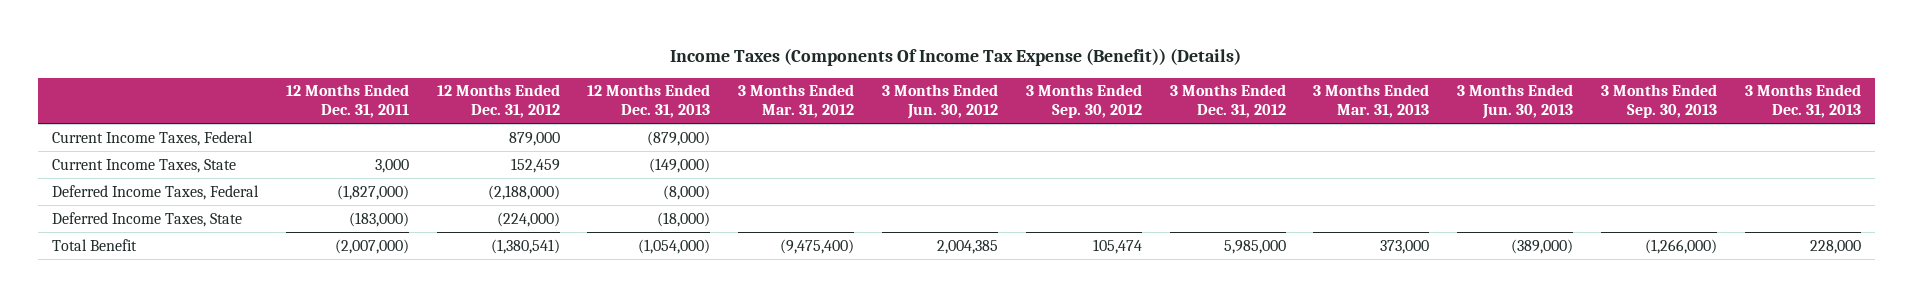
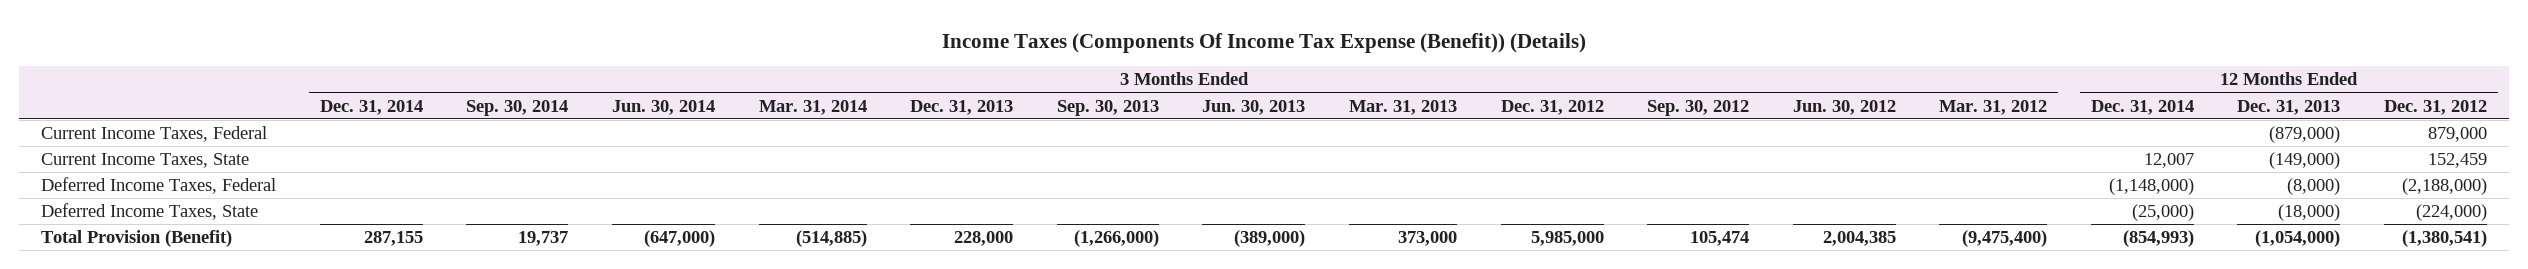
- | 12 Months Ended Dec. 31, 2011 | 12 Months Ended Dec. 31, 2012 | 12 Months Ended Dec. 31, 2013 | 3 Months Ended Mar. 31, 2012 | 3 Months Ended Jun. 30, 2012 | 3 Months Ended Sep. 30, 2012 | 3 Months Ended Dec. 31, 2012 | 3 Months Ended Mar. 31, 2013 | 3 Months Ended Jun. 30, 2013 | 3 Months Ended Sep. 30, 2013 | 3 Months Ended Dec. 31, 2013
+ | 3 Months Ended Dec. 31, 2014 | 3 Months Ended Sep. 30, 2014 | 3 Months Ended Jun. 30, 2014 | 3 Months Ended Mar. 31, 2014 | 3 Months Ended Dec. 31, 2013 | 3 Months Ended Sep. 30, 2013 | 3 Months Ended Jun. 30, 2013 | 3 Months Ended Mar. 31, 2013 | 3 Months Ended Dec. 31, 2012 | 3 Months Ended Sep. 30, 2012 | 3 Months Ended Jun. 30, 2012 | 3 Months Ended Mar. 31, 2012 | 12 Months Ended Dec. 31, 2014 | 12 Months Ended Dec. 31, 2013 | 12 Months Ended Dec. 31, 2012
- Total Benefit | (2,007,000) | (1,380,541) | (1,054,000) | (9,475,400) | 2,004,385 | 105,474 | 5,985,000 | 373,000 | (389,000) | (1,266,000) | 228,000
+ Total Provision (Benefit) | 287,155 | 19,737 | (647,000) | (514,885) | 228,000 | (1,266,000) | (389,000) | 373,000 | 5,985,000 | 105,474 | 2,004,385 | (9,475,400) | (854,993) | (1,054,000) | (1,380,541)

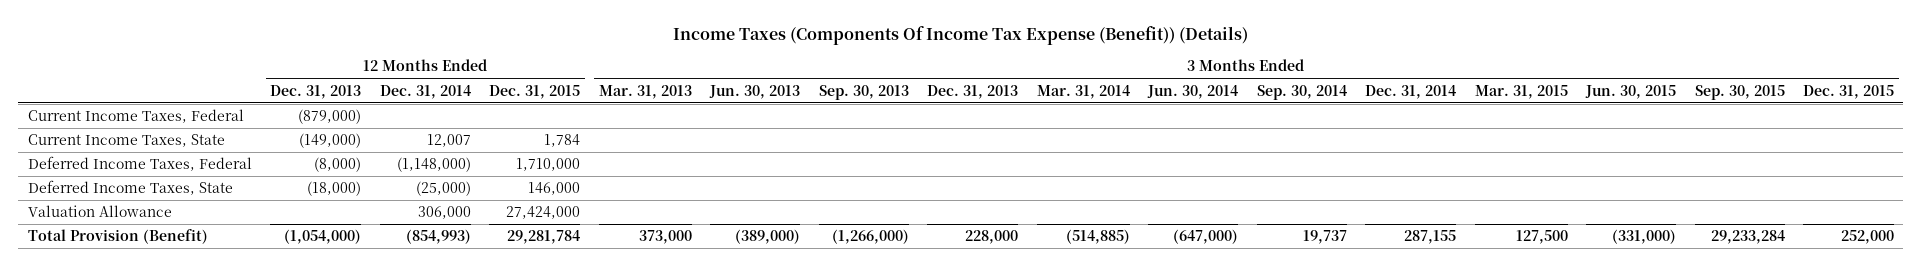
- | 3 Months Ended Dec. 31, 2014 | 3 Months Ended Sep. 30, 2014 | 3 Months Ended Jun. 30, 2014 | 3 Months Ended Mar. 31, 2014 | 3 Months Ended Dec. 31, 2013 | 3 Months Ended Sep. 30, 2013 | 3 Months Ended Jun. 30, 2013 | 3 Months Ended Mar. 31, 2013 | 3 Months Ended Dec. 31, 2012 | 3 Months Ended Sep. 30, 2012 | 3 Months Ended Jun. 30, 2012 | 3 Months Ended Mar. 31, 2012 | 12 Months Ended Dec. 31, 2014 | 12 Months Ended Dec. 31, 2013 | 12 Months Ended Dec. 31, 2012
+ | 12 Months Ended Dec. 31, 2013 | 12 Months Ended Dec. 31, 2014 | 12 Months Ended Dec. 31, 2015 | 3 Months Ended Mar. 31, 2013 | 3 Months Ended Jun. 30, 2013 | 3 Months Ended Sep. 30, 2013 | 3 Months Ended Dec. 31, 2013 | 3 Months Ended Mar. 31, 2014 | 3 Months Ended Jun. 30, 2014 | 3 Months Ended Sep. 30, 2014 | 3 Months Ended Dec. 31, 2014 | 3 Months Ended Mar. 31, 2015 | 3 Months Ended Jun. 30, 2015 | 3 Months Ended Sep. 30, 2015 | 3 Months Ended Dec. 31, 2015
+ Valuation Allowance | | 306,000 | 27,424,000 | | | | | | | | | | | |

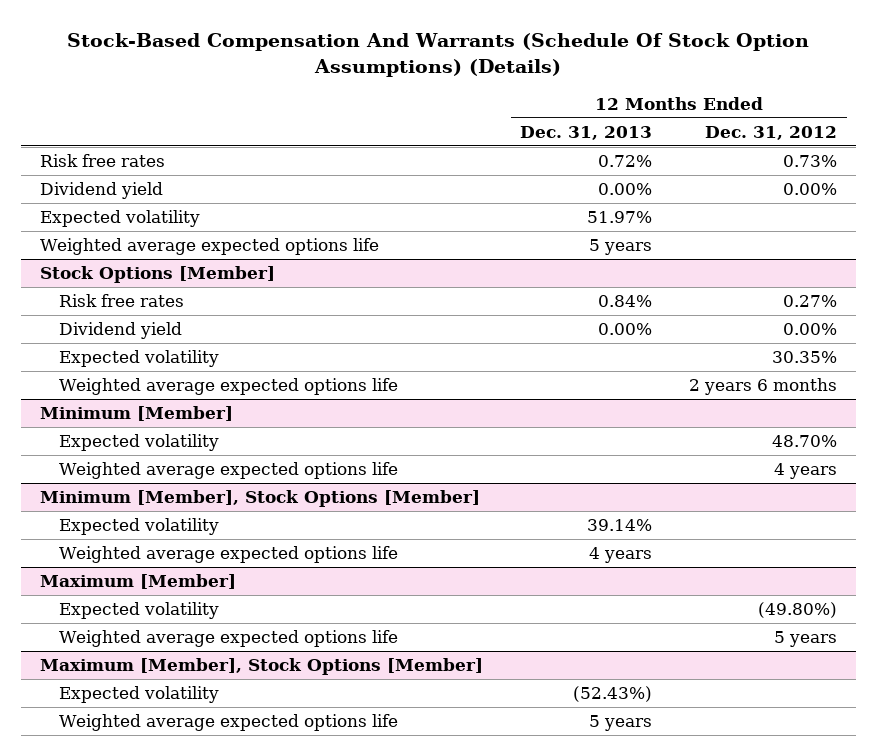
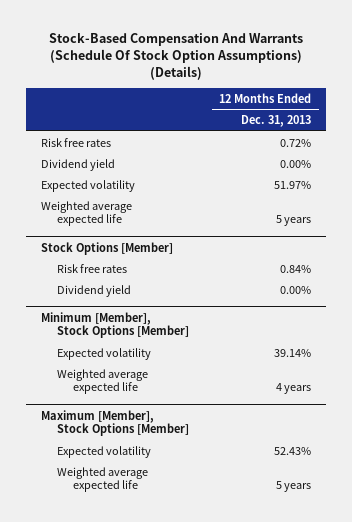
- | 12 Months Ended Dec. 31, 2013 | 12 Months Ended Dec. 31, 2012
+ | 12 Months Ended Dec. 31, 2013
- Weighted average expected options life | 5 years |
+ Weighted average expected life | 5 years
@ Stock Options [Member]
- Expected volatility | | 30.35%
- Weighted average expected options life | | 2 years 6 months
- Minimum [Member]
- Expected volatility | | 48.70%
- Weighted average expected options life | | 4 years
@ Minimum [Member], Stock Options [Member]
- Weighted average expected options life | 4 years |
- Maximum [Member]
- Expected volatility | | (49.80%)
- Weighted average expected options life | | 5 years
@ Minimum [Member], Stock Options [Member]
+ Weighted average expected life | 4 years
@ Maximum [Member], Stock Options [Member]
- Expected volatility | (52.43%) |
- Weighted average expected options life | 5 years |
+ Expected volatility | 52.43%
+ Weighted average expected life | 5 years

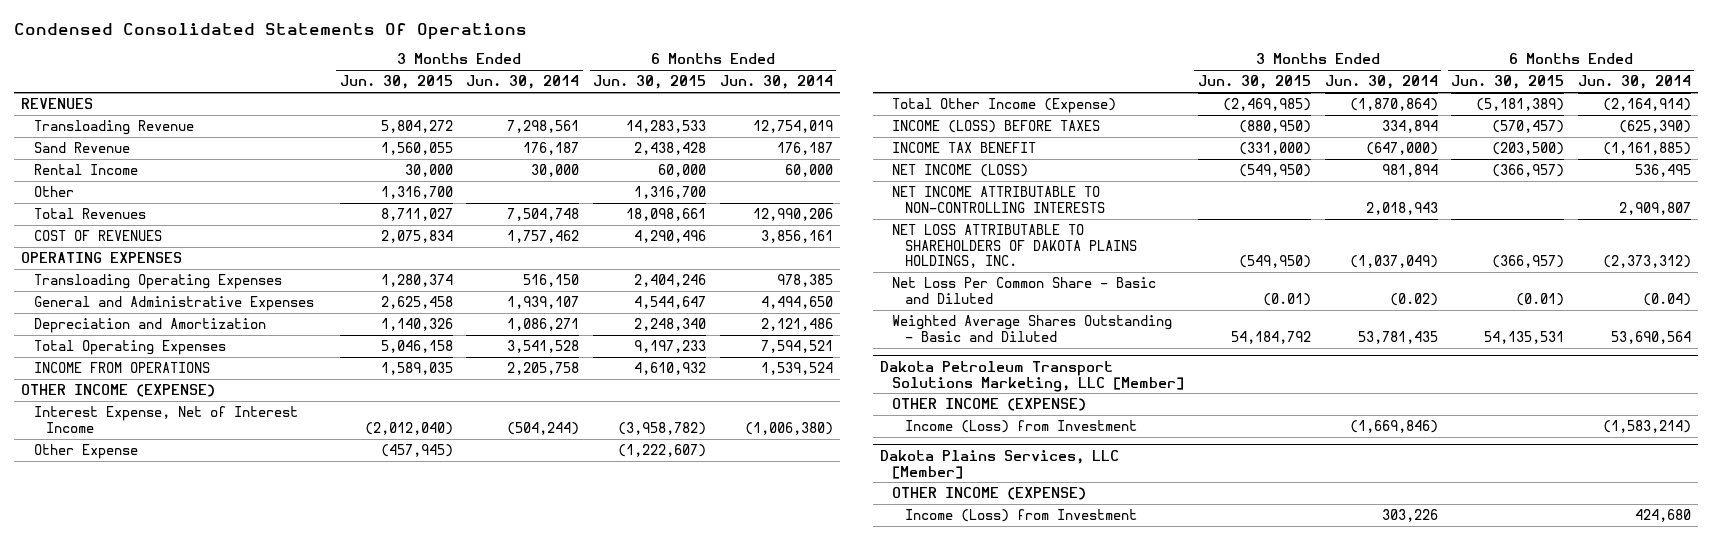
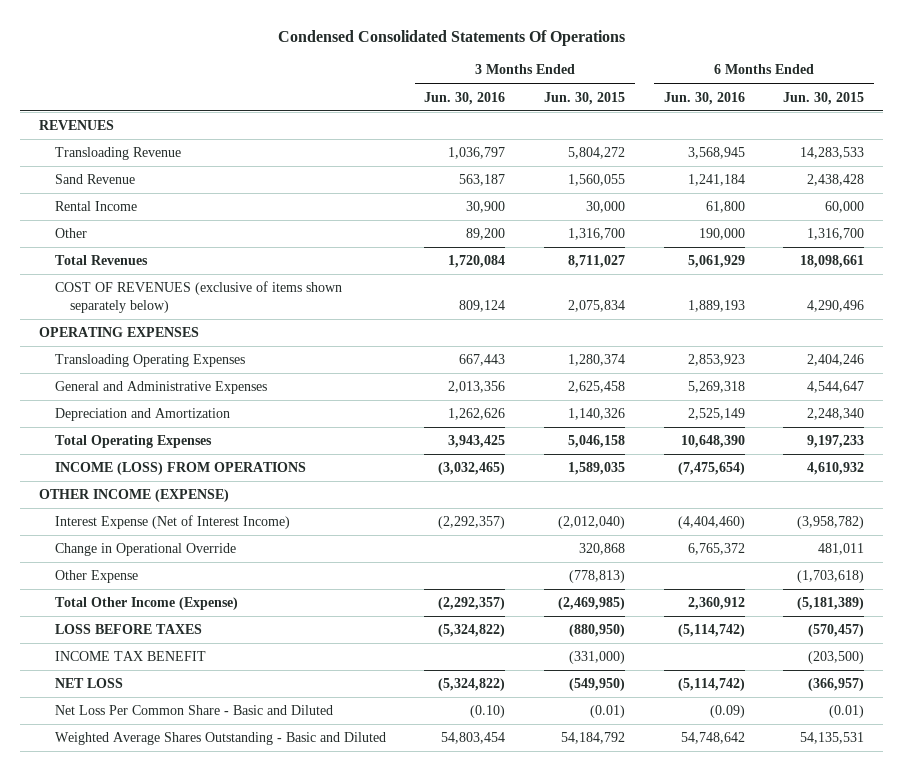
- | 3 Months Ended Jun. 30, 2015 | 3 Months Ended Jun. 30, 2014 | 6 Months Ended Jun. 30, 2015 | 6 Months Ended Jun. 30, 2014
+ | 3 Months Ended Jun. 30, 2016 | 3 Months Ended Jun. 30, 2015 | 6 Months Ended Jun. 30, 2016 | 6 Months Ended Jun. 30, 2015
- COST OF REVENUES | 2,075,834 | 1,757,462 | 4,290,496 | 3,856,161
+ COST OF REVENUES (exclusive of items shown separately below) | 809,124 | 2,075,834 | 1,889,193 | 4,290,496
- INCOME FROM OPERATIONS | 1,589,035 | 2,205,758 | 4,610,932 | 1,539,524
+ INCOME (LOSS) FROM OPERATIONS | (3,032,465) | 1,589,035 | (7,475,654) | 4,610,932
- Interest Expense, Net of Interest Income | (2,012,040) | (504,244) | (3,958,782) | (1,006,380)
- Other Expense | (457,945) | | (1,222,607) |
+ Interest Expense (Net of Interest Income) | (2,292,357) | (2,012,040) | (4,404,460) | (3,958,782)
+ Change in Operational Override | | 320,868 | 6,765,372 | 481,011
+ Other Expense | | (778,813) | | (1,703,618)
- INCOME (LOSS) BEFORE TAXES | (880,950) | 334,894 | (570,457) | (625,390)
+ LOSS BEFORE TAXES | (5,324,822) | (880,950) | (5,114,742) | (570,457)
- NET INCOME (LOSS) | (549,950) | 981,894 | (366,957) | 536,495
- NET INCOME ATTRIBUTABLE TO NON-CONTROLLING INTERESTS | | 2,018,943 | | 2,909,807
- NET LOSS ATTRIBUTABLE TO SHAREHOLDERS OF DAKOTA PLAINS HOLDINGS, INC. | (549,950) | (1,037,049) | (366,957) | (2,373,312)
+ NET LOSS | (5,324,822) | (549,950) | (5,114,742) | (366,957)
- Dakota Petroleum Transport Solutions Marketing, LLC [Member]
- OTHER INCOME (EXPENSE)
- Income (Loss) from Investment | | (1,669,846) | | (1,583,214)
- Dakota Plains Services, LLC [Member]
- OTHER INCOME (EXPENSE)
- Income (Loss) from Investment | | 303,226 | | 424,680

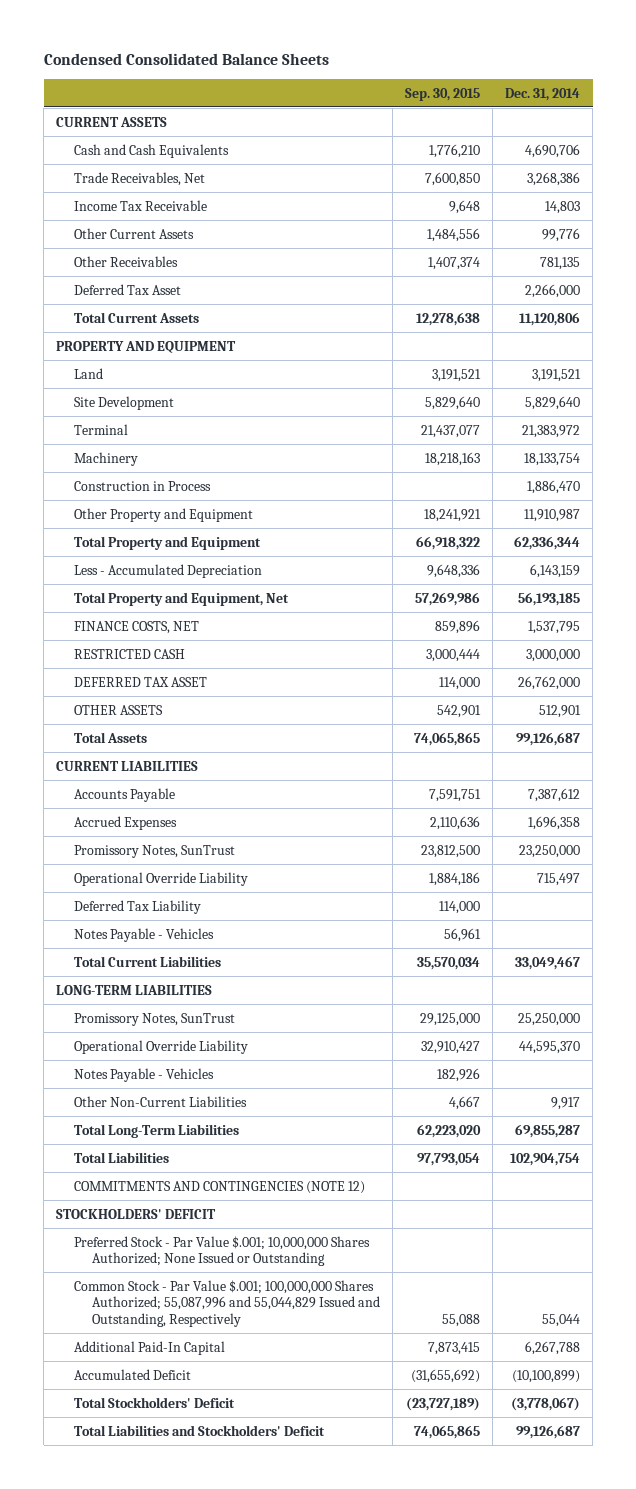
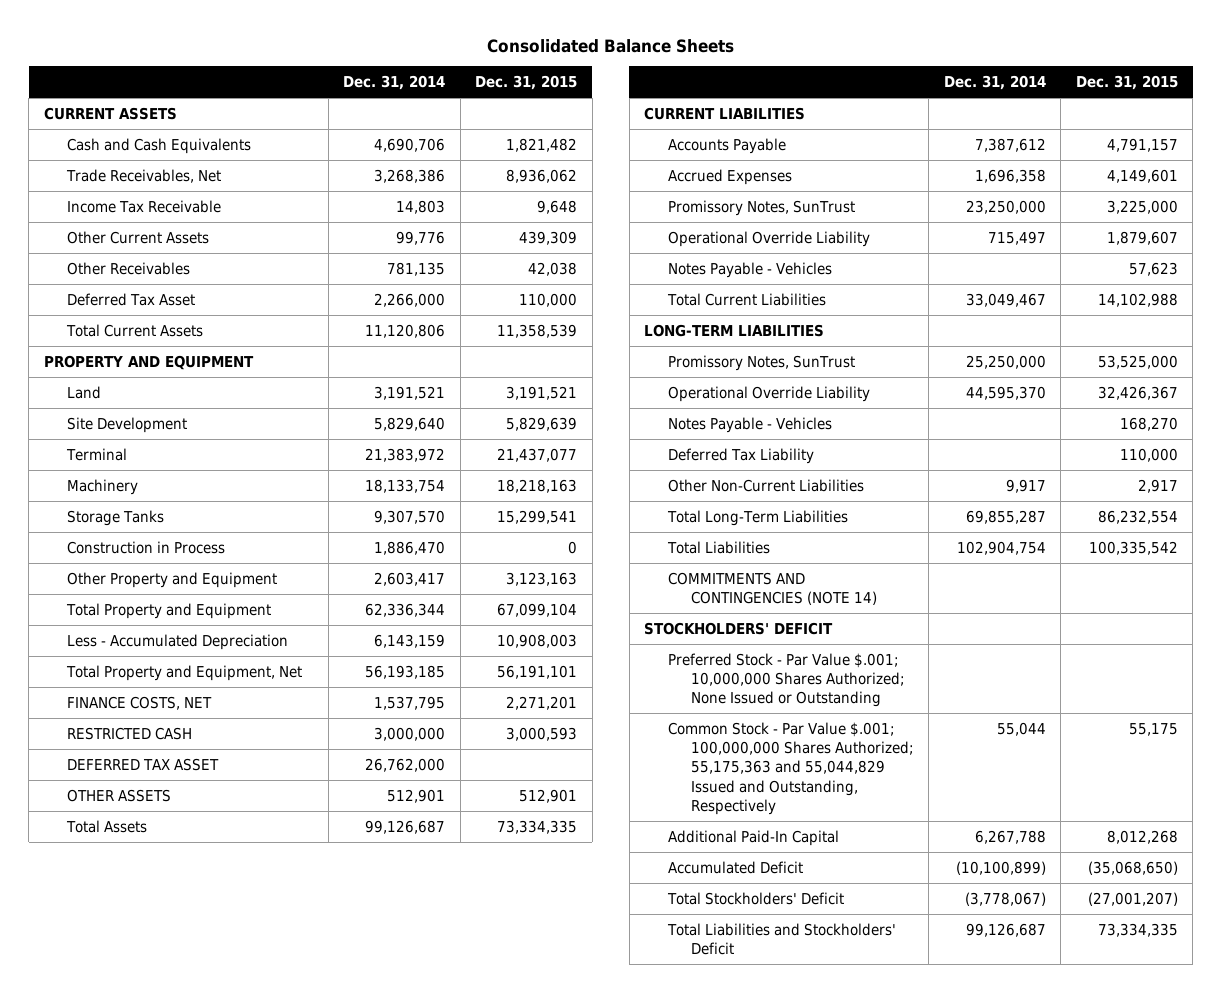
- Condensed Consolidated Balance Sheets
+ Consolidated Balance Sheets
- | Sep. 30, 2015 | Dec. 31, 2014
+ | Dec. 31, 2014 | Dec. 31, 2015
+ Storage Tanks | 9,307,570 | 15,299,541
- Other Property and Equipment | 18,241,921 | 11,910,987
+ Other Property and Equipment | 2,603,417 | 3,123,163
moved down: Deferred Tax Liability | | 110,000
- COMMITMENTS AND CONTINGENCIES (NOTE 12)
+ COMMITMENTS AND CONTINGENCIES (NOTE 14)
- Common Stock - Par Value $.001; 100,000,000 Shares Authorized; 55,087,996 and 55,044,829 Issued and Outstanding, Respectively | 55,088 | 55,044
+ Common Stock - Par Value $.001; 100,000,000 Shares Authorized; 55,175,363 and 55,044,829 Issued and Outstanding, Respectively | 55,044 | 55,175

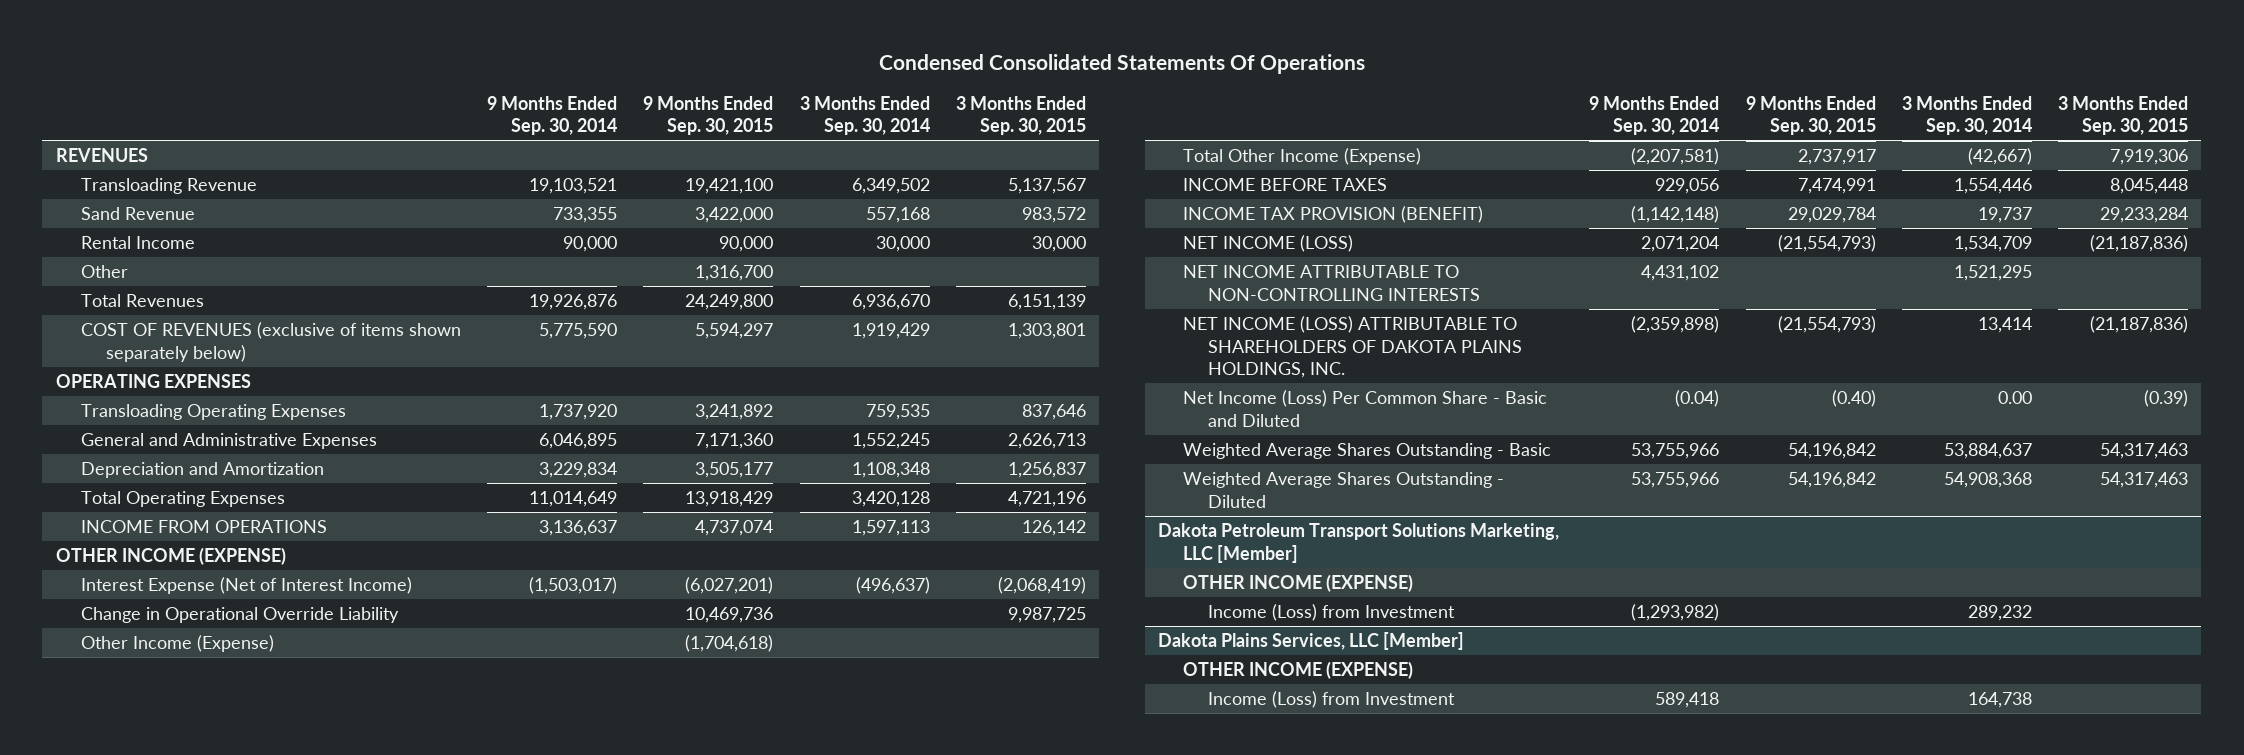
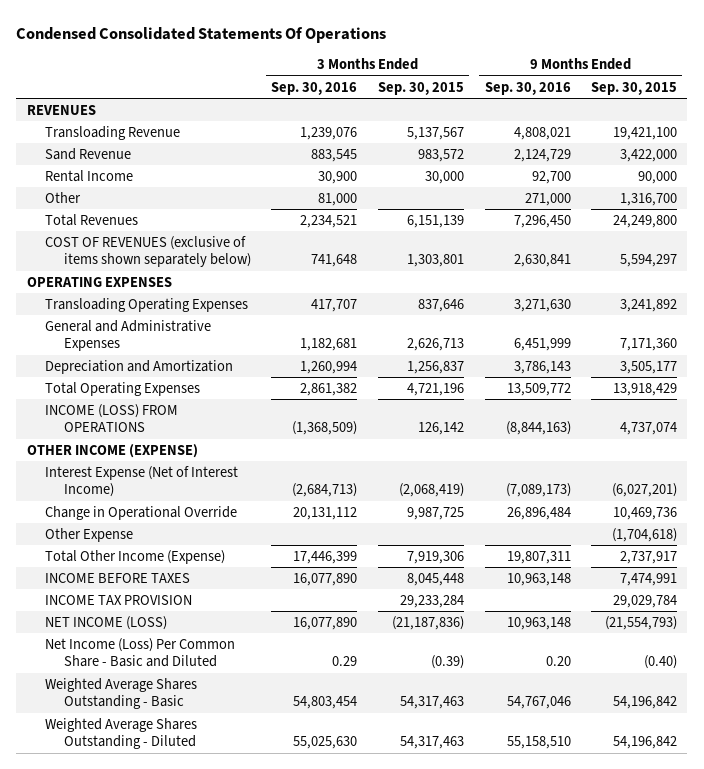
- | 9 Months Ended Sep. 30, 2014 | 9 Months Ended Sep. 30, 2015 | 3 Months Ended Sep. 30, 2014 | 3 Months Ended Sep. 30, 2015
+ | 3 Months Ended Sep. 30, 2016 | 3 Months Ended Sep. 30, 2015 | 9 Months Ended Sep. 30, 2016 | 9 Months Ended Sep. 30, 2015
- INCOME FROM OPERATIONS | 3,136,637 | 4,737,074 | 1,597,113 | 126,142
+ INCOME (LOSS) FROM OPERATIONS | (1,368,509) | 126,142 | (8,844,163) | 4,737,074
- Change in Operational Override Liability | | 10,469,736 | | 9,987,725
- Other Income (Expense) | | (1,704,618) | |
+ Change in Operational Override | 20,131,112 | 9,987,725 | 26,896,484 | 10,469,736
+ Other Expense | | | | (1,704,618)
- INCOME TAX PROVISION (BENEFIT) | (1,142,148) | 29,029,784 | 19,737 | 29,233,284
+ INCOME TAX PROVISION | | 29,233,284 | | 29,029,784
- NET INCOME ATTRIBUTABLE TO NON-CONTROLLING INTERESTS | 4,431,102 | | 1,521,295 |
- NET INCOME (LOSS) ATTRIBUTABLE TO SHAREHOLDERS OF DAKOTA PLAINS HOLDINGS, INC. | (2,359,898) | (21,554,793) | 13,414 | (21,187,836)
- Dakota Petroleum Transport Solutions Marketing, LLC [Member]
- OTHER INCOME (EXPENSE)
- Income (Loss) from Investment | (1,293,982) | | 289,232 |
- Dakota Plains Services, LLC [Member]
- OTHER INCOME (EXPENSE)
- Income (Loss) from Investment | 589,418 | | 164,738 |

